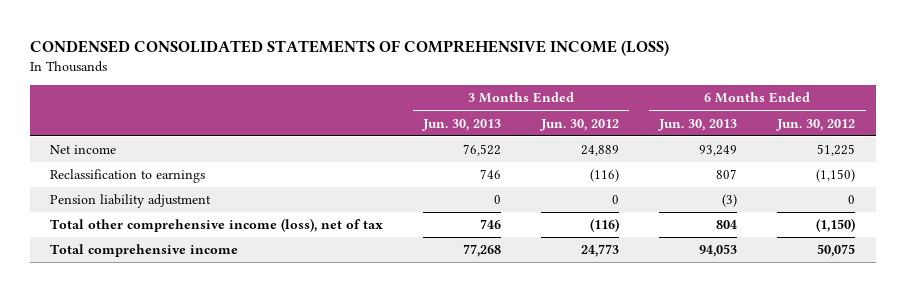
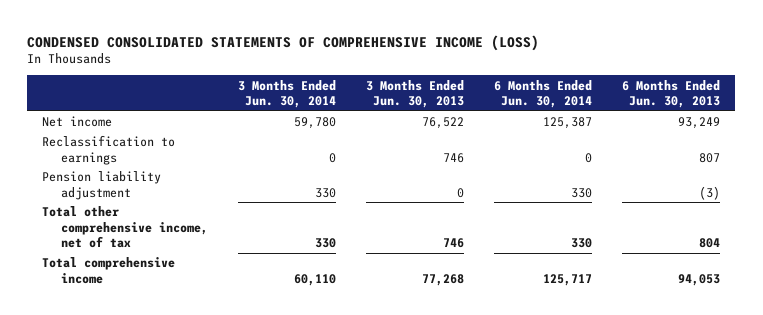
- | 3 Months Ended Jun. 30, 2013 | 3 Months Ended Jun. 30, 2012 | 6 Months Ended Jun. 30, 2013 | 6 Months Ended Jun. 30, 2012
+ | 3 Months Ended Jun. 30, 2014 | 3 Months Ended Jun. 30, 2013 | 6 Months Ended Jun. 30, 2014 | 6 Months Ended Jun. 30, 2013
- Total other comprehensive income (loss), net of tax | 746 | (116) | 804 | (1,150)
+ Total other comprehensive income, net of tax | 330 | 746 | 330 | 804

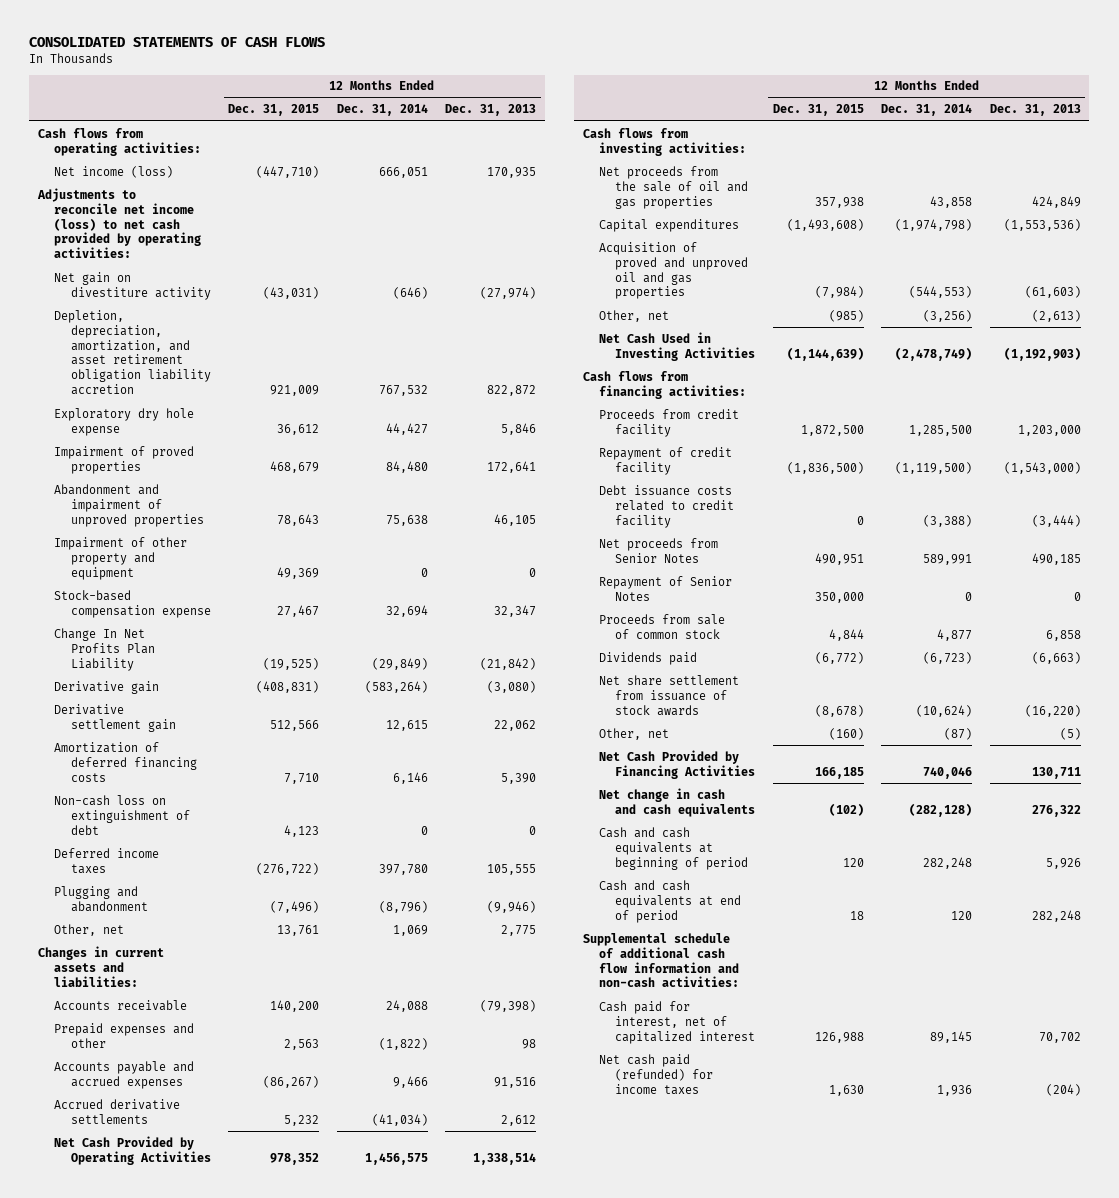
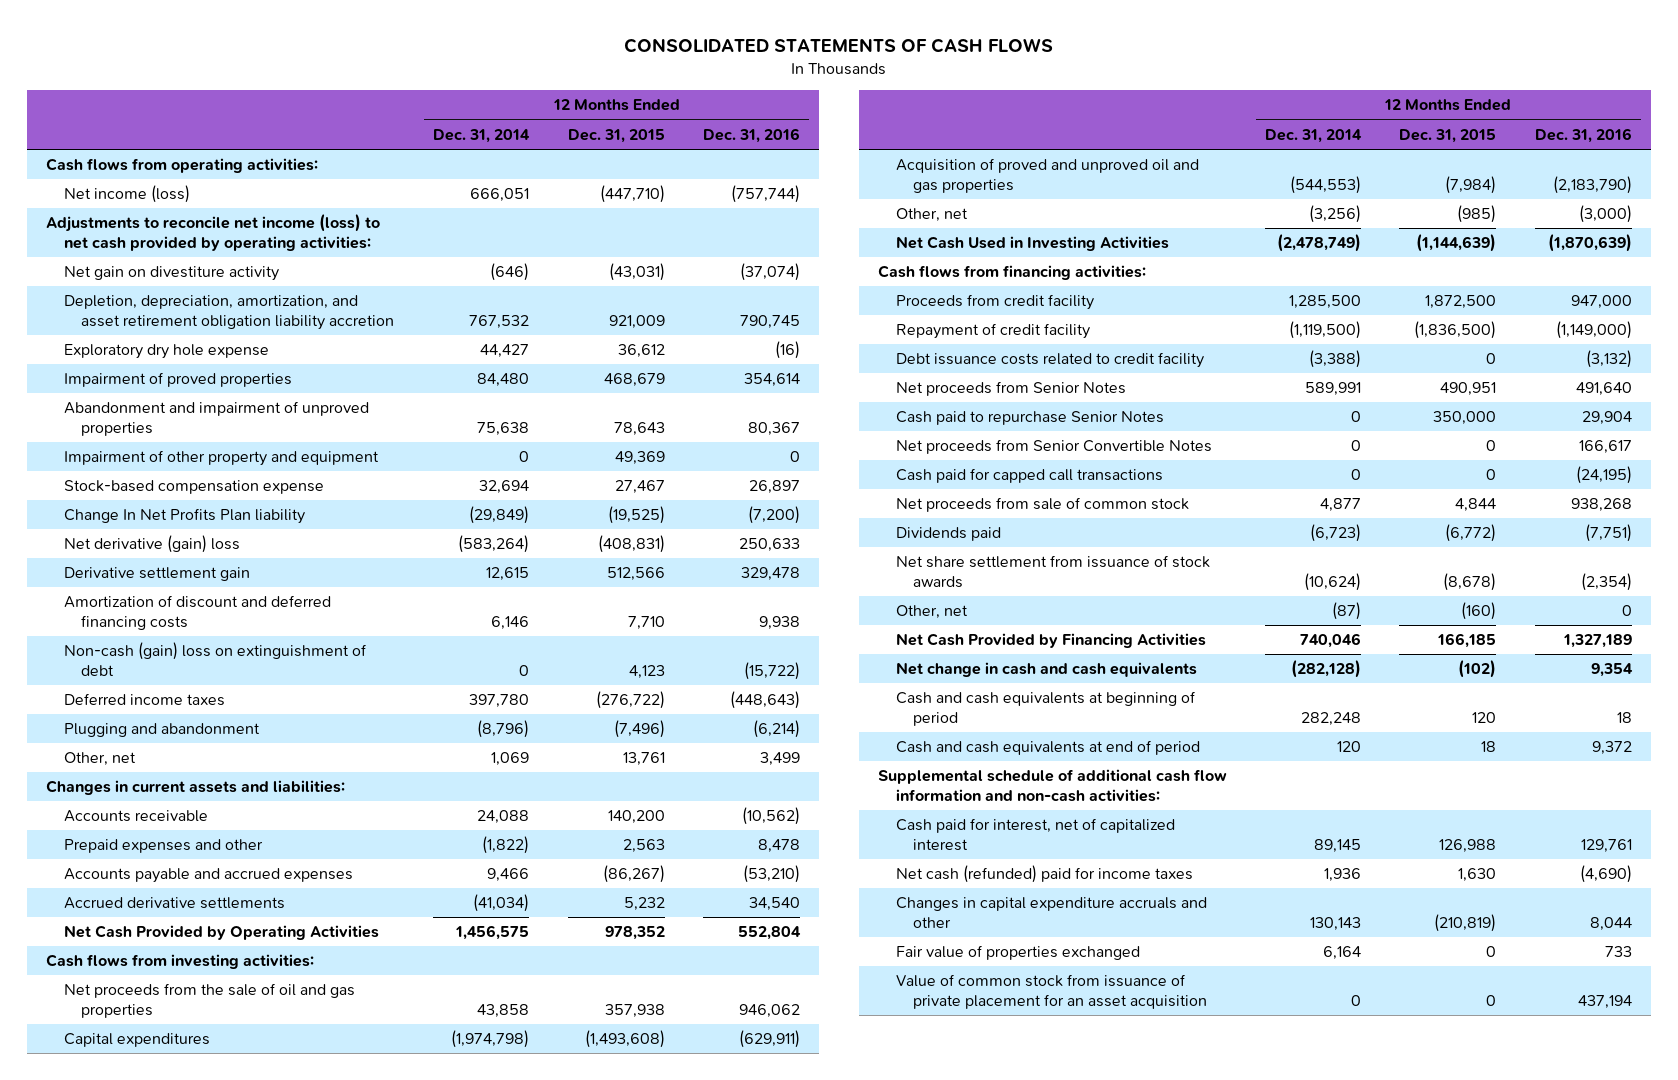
- | 12 Months Ended Dec. 31, 2015 | 12 Months Ended Dec. 31, 2014 | 12 Months Ended Dec. 31, 2013
+ | 12 Months Ended Dec. 31, 2014 | 12 Months Ended Dec. 31, 2015 | 12 Months Ended Dec. 31, 2016
- Change In Net Profits Plan Liability | (19,525) | (29,849) | (21,842)
- Derivative gain | (408,831) | (583,264) | (3,080)
+ Change In Net Profits Plan liability | (29,849) | (19,525) | (7,200)
+ Net derivative (gain) loss | (583,264) | (408,831) | 250,633
- Amortization of deferred financing costs | 7,710 | 6,146 | 5,390
- Non-cash loss on extinguishment of debt | 4,123 | 0 | 0
+ Amortization of discount and deferred financing costs | 6,146 | 7,710 | 9,938
+ Non-cash (gain) loss on extinguishment of debt | 0 | 4,123 | (15,722)
- Repayment of Senior Notes | 350,000 | 0 | 0
- Proceeds from sale of common stock | 4,844 | 4,877 | 6,858
+ Cash paid to repurchase Senior Notes | 0 | 350,000 | 29,904
+ Net proceeds from Senior Convertible Notes | 0 | 0 | 166,617
+ Cash paid for capped call transactions | 0 | 0 | (24,195)
+ Net proceeds from sale of common stock | 4,877 | 4,844 | 938,268
- Net cash paid (refunded) for income taxes | 1,630 | 1,936 | (204)
+ Net cash (refunded) paid for income taxes | 1,936 | 1,630 | (4,690)
+ Changes in capital expenditure accruals and other | 130,143 | (210,819) | 8,044
+ Fair value of properties exchanged | 6,164 | 0 | 733
+ Value of common stock from issuance of private placement for an asset acquisition | 0 | 0 | 437,194

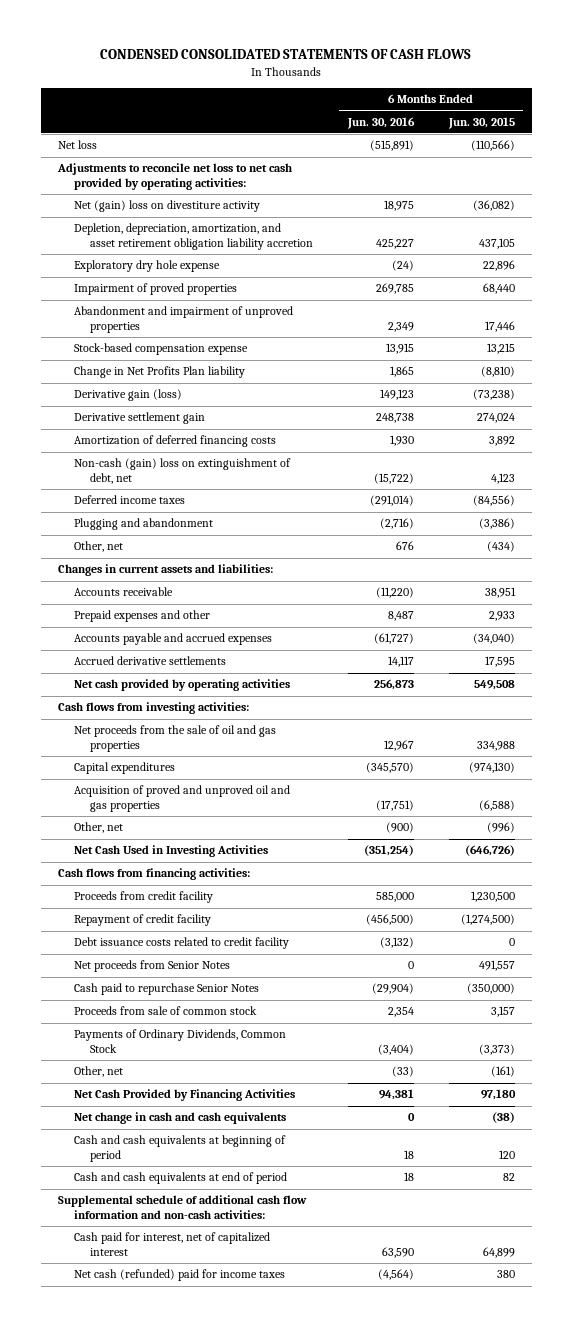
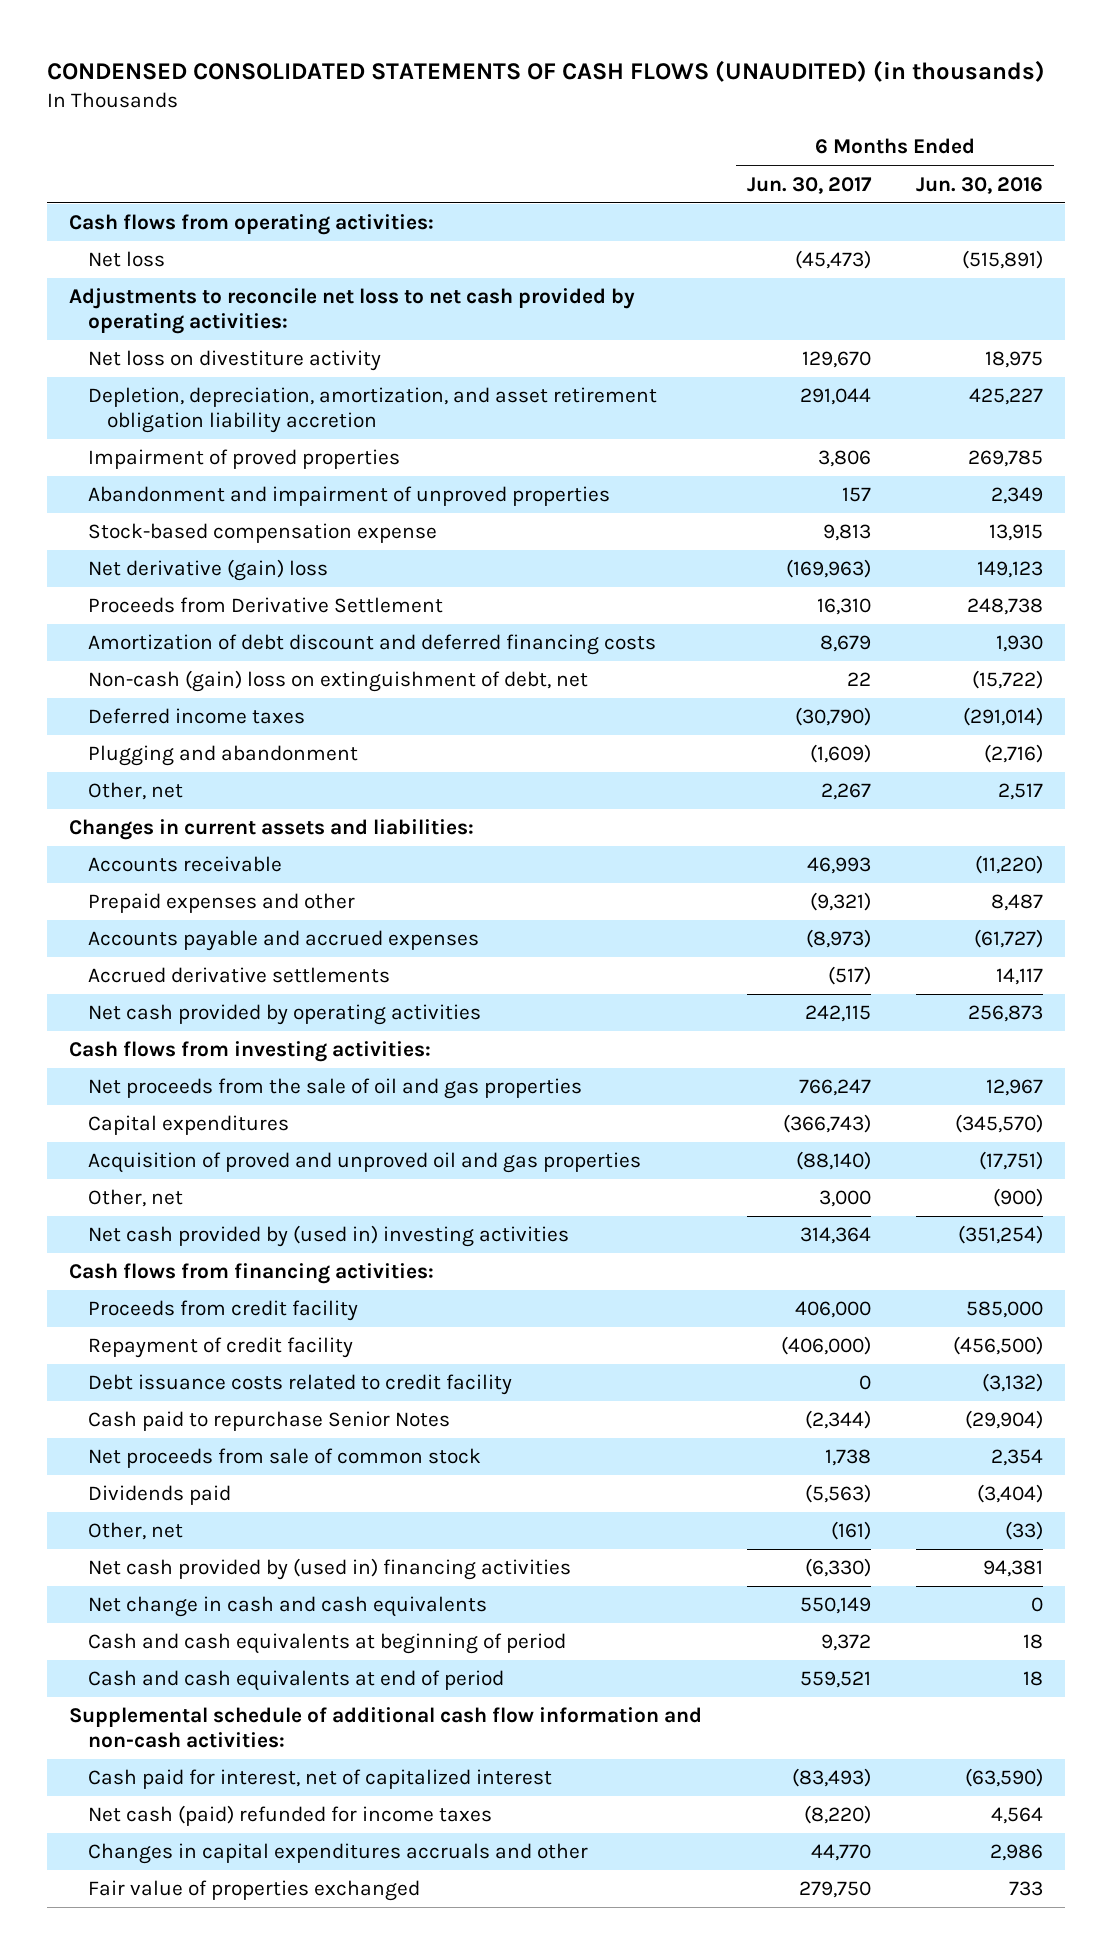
- CONDENSED CONSOLIDATED STATEMENTS OF CASH FLOWS
+ CONDENSED CONSOLIDATED STATEMENTS OF CASH FLOWS (UNAUDITED) (in thousands)
- | 6 Months Ended Jun. 30, 2016 | 6 Months Ended Jun. 30, 2015
+ | 6 Months Ended Jun. 30, 2017 | 6 Months Ended Jun. 30, 2016
+ Cash flows from operating activities:
- Net (gain) loss on divestiture activity | 18,975 | (36,082)
+ Net loss on divestiture activity | 129,670 | 18,975
- Exploratory dry hole expense | (24) | 22,896
- Change in Net Profits Plan liability | 1,865 | (8,810)
- Derivative gain (loss) | 149,123 | (73,238)
- Derivative settlement gain | 248,738 | 274,024
- Amortization of deferred financing costs | 1,930 | 3,892
+ Net derivative (gain) loss | (169,963) | 149,123
+ Proceeds from Derivative Settlement | 16,310 | 248,738
+ Amortization of debt discount and deferred financing costs | 8,679 | 1,930
- Other, net | 676 | (434)
+ Other, net | 2,267 | 2,517
- Net Cash Used in Investing Activities | (351,254) | (646,726)
+ Net cash provided by (used in) investing activities | 314,364 | (351,254)
- Net proceeds from Senior Notes | 0 | 491,557
- Proceeds from sale of common stock | 2,354 | 3,157
- Payments of Ordinary Dividends, Common Stock | (3,404) | (3,373)
+ Net proceeds from sale of common stock | 1,738 | 2,354
+ Dividends paid | (5,563) | (3,404)
- Net Cash Provided by Financing Activities | 94,381 | 97,180
+ Net cash provided by (used in) financing activities | (6,330) | 94,381
- Cash paid for interest, net of capitalized interest | 63,590 | 64,899
- Net cash (refunded) paid for income taxes | (4,564) | 380
+ Cash paid for interest, net of capitalized interest | (83,493) | (63,590)
+ Net cash (paid) refunded for income taxes | (8,220) | 4,564
+ Changes in capital expenditures accruals and other | 44,770 | 2,986
+ Fair value of properties exchanged | 279,750 | 733

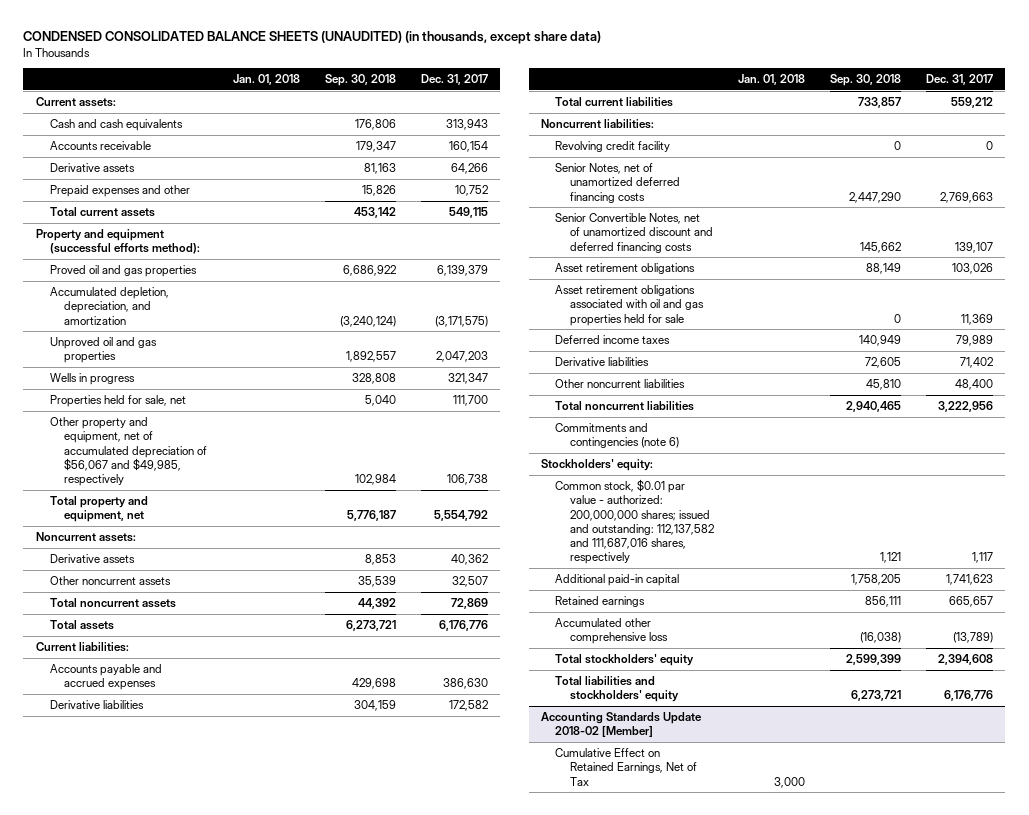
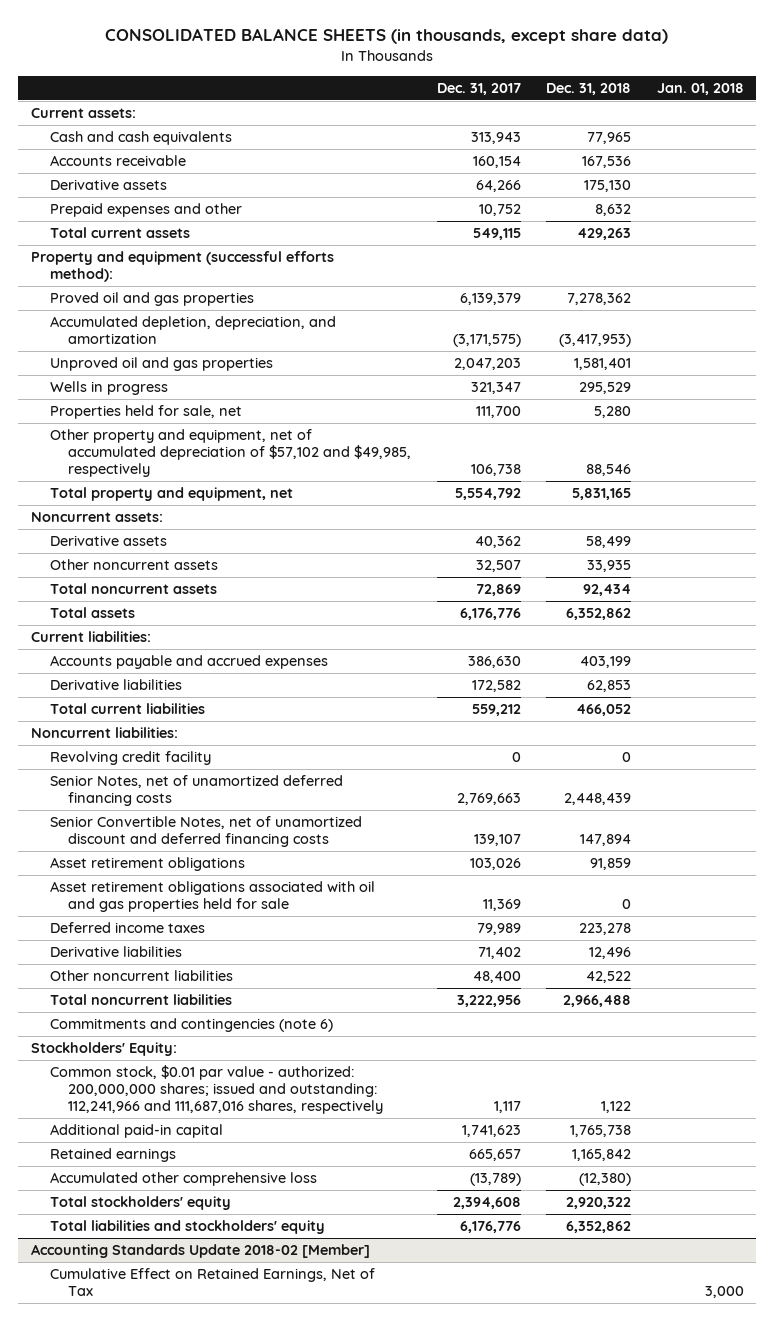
- CONDENSED CONSOLIDATED BALANCE SHEETS (UNAUDITED) (in thousands, except share data)
+ CONSOLIDATED BALANCE SHEETS (in thousands, except share data)
- | Jan. 01, 2018 | Sep. 30, 2018 | Dec. 31, 2017
+ | Dec. 31, 2017 | Dec. 31, 2018 | Jan. 01, 2018
- Other property and equipment, net of accumulated depreciation of $56,067 and $49,985, respectively | | 102,984 | 106,738
+ Other property and equipment, net of accumulated depreciation of $57,102 and $49,985, respectively | 106,738 | 88,546 |
- Stockholders' equity:
- Common stock, $0.01 par value - authorized: 200,000,000 shares; issued and outstanding: 112,137,582 and 111,687,016 shares, respectively | | 1,121 | 1,117
+ Stockholders' Equity:
+ Common stock, $0.01 par value - authorized: 200,000,000 shares; issued and outstanding: 112,241,966 and 111,687,016 shares, respectively | 1,117 | 1,122 |

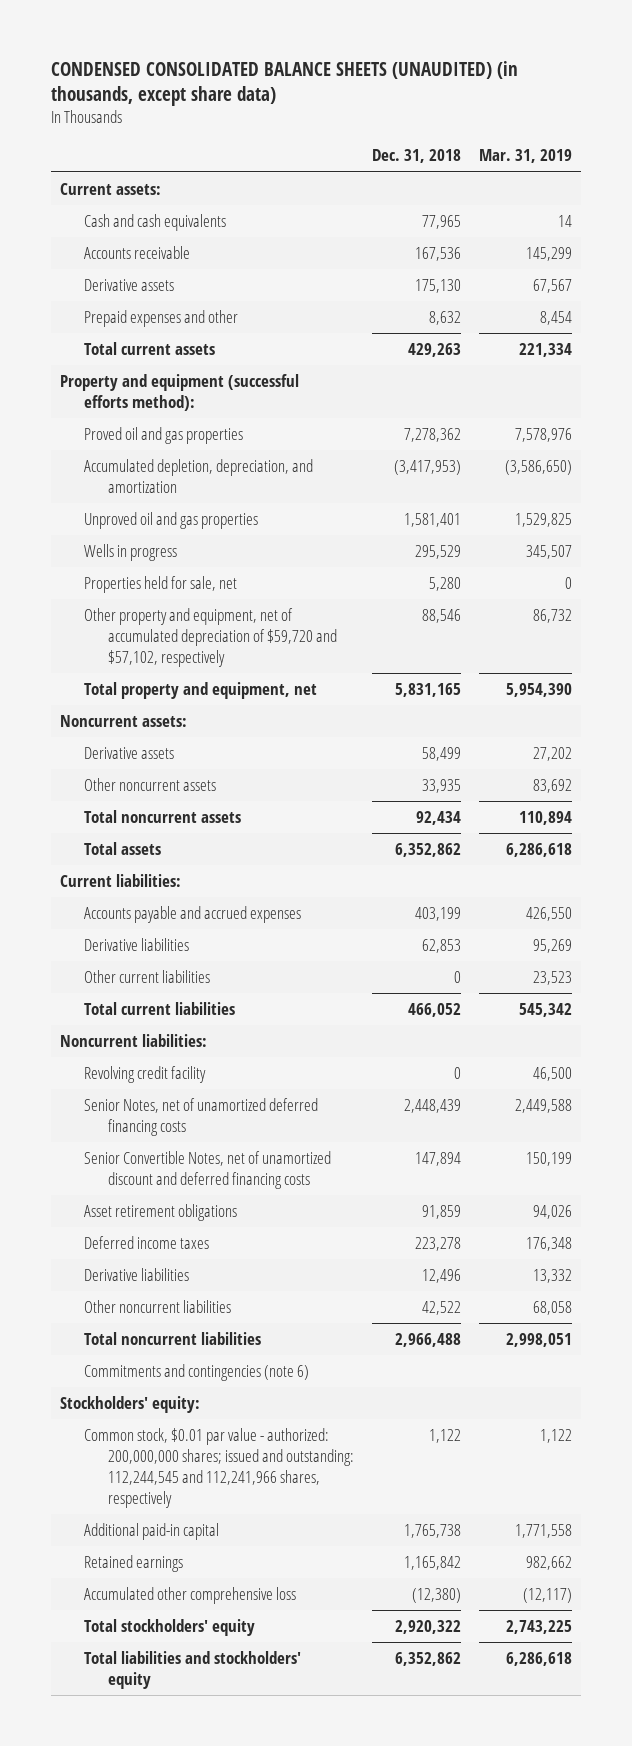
- CONSOLIDATED BALANCE SHEETS (in thousands, except share data)
+ CONDENSED CONSOLIDATED BALANCE SHEETS (UNAUDITED) (in thousands, except share data)
- | Dec. 31, 2017 | Dec. 31, 2018 | Jan. 01, 2018
+ | Dec. 31, 2018 | Mar. 31, 2019
- Other property and equipment, net of accumulated depreciation of $57,102 and $49,985, respectively | 106,738 | 88,546 |
+ Other property and equipment, net of accumulated depreciation of $59,720 and $57,102, respectively | 88,546 | 86,732
+ Other current liabilities | 0 | 23,523
- Asset retirement obligations associated with oil and gas properties held for sale | 11,369 | 0 |
- Stockholders' Equity:
- Common stock, $0.01 par value - authorized: 200,000,000 shares; issued and outstanding: 112,241,966 and 111,687,016 shares, respectively | 1,117 | 1,122 |
+ Stockholders' equity:
+ Common stock, $0.01 par value - authorized: 200,000,000 shares; issued and outstanding: 112,244,545 and 112,241,966 shares, respectively | 1,122 | 1,122
- Accounting Standards Update 2018-02 [Member]
- Cumulative Effect on Retained Earnings, Net of Tax | | | 3,000

